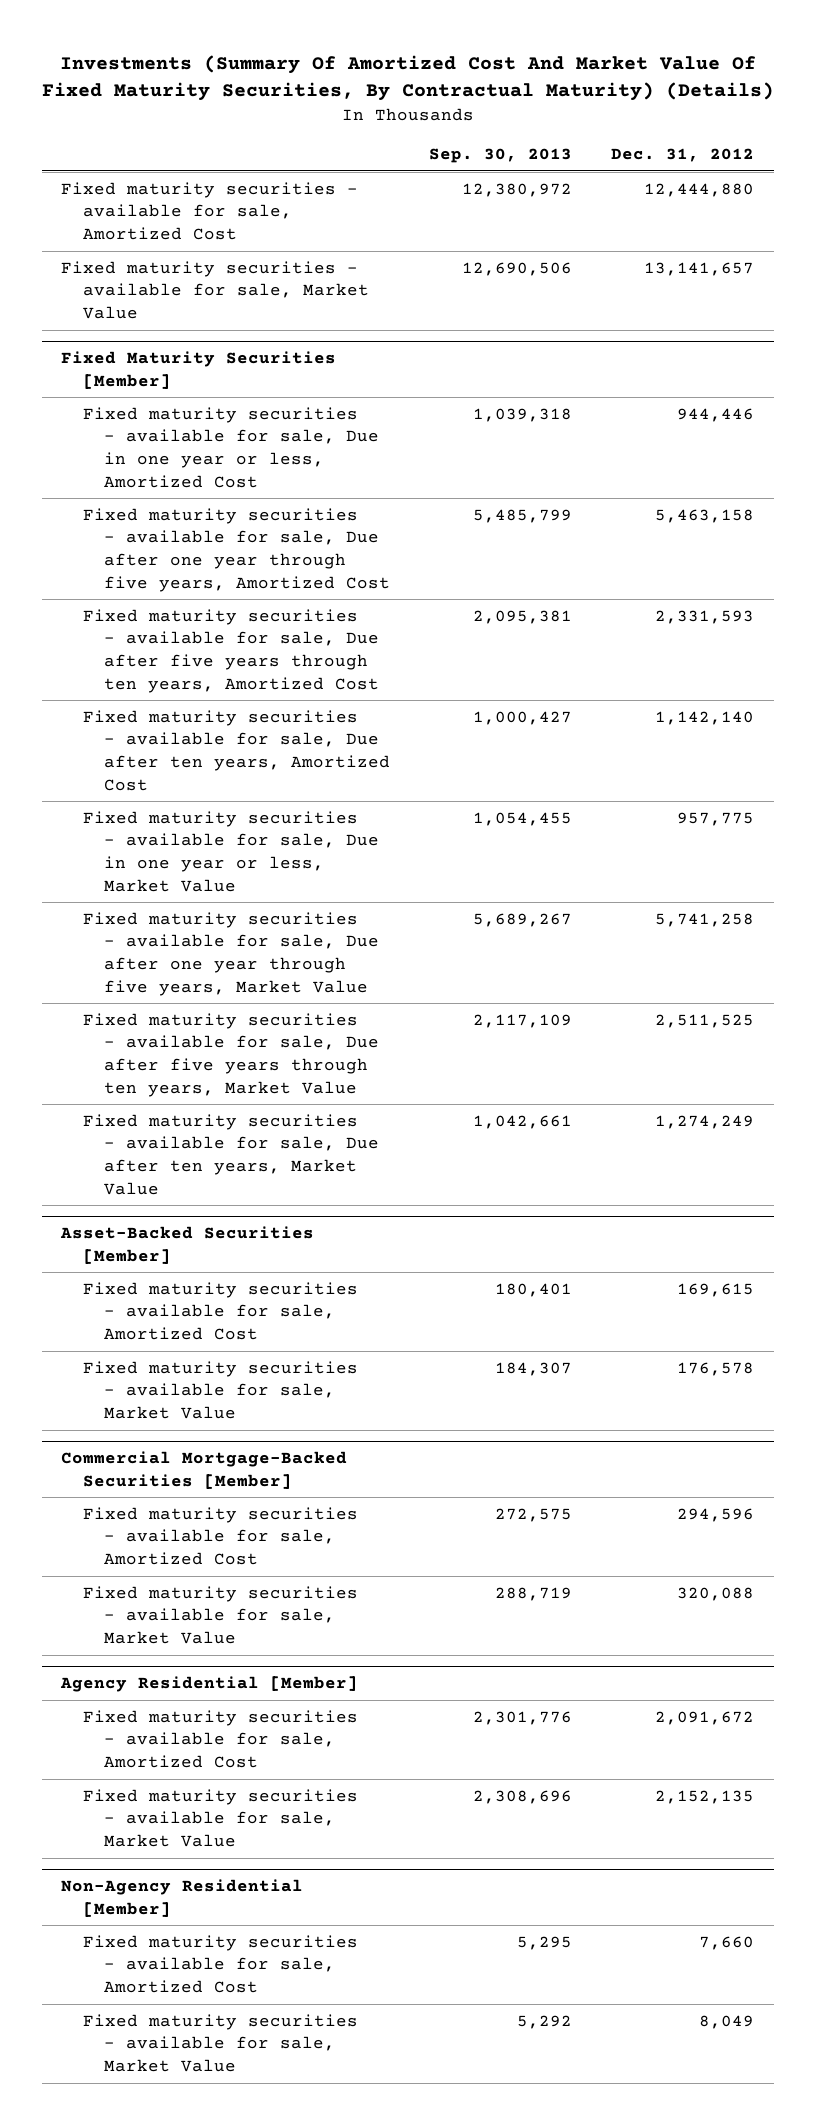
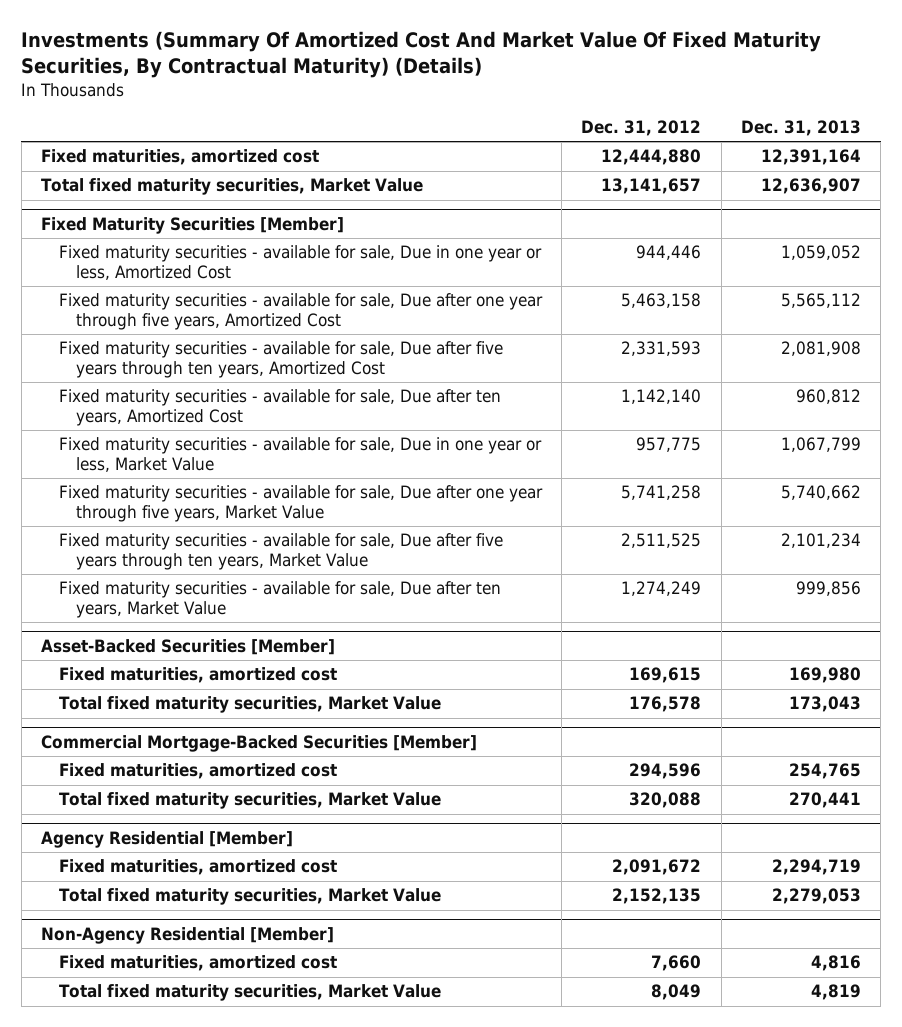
- | Sep. 30, 2013 | Dec. 31, 2012
+ | Dec. 31, 2012 | Dec. 31, 2013
- Fixed maturity securities - available for sale, Amortized Cost | 12,380,972 | 12,444,880
- Fixed maturity securities - available for sale, Market Value | 12,690,506 | 13,141,657
+ Fixed maturities, amortized cost | 12,444,880 | 12,391,164
+ Total fixed maturity securities, Market Value | 13,141,657 | 12,636,907
@ Asset-Backed Securities [Member]
- Fixed maturity securities - available for sale, Amortized Cost | 180,401 | 169,615
- Fixed maturity securities - available for sale, Market Value | 184,307 | 176,578
+ Fixed maturities, amortized cost | 169,615 | 169,980
+ Total fixed maturity securities, Market Value | 176,578 | 173,043
@ Commercial Mortgage-Backed Securities [Member]
- Fixed maturity securities - available for sale, Amortized Cost | 272,575 | 294,596
- Fixed maturity securities - available for sale, Market Value | 288,719 | 320,088
+ Fixed maturities, amortized cost | 294,596 | 254,765
+ Total fixed maturity securities, Market Value | 320,088 | 270,441
@ Agency Residential [Member]
- Fixed maturity securities - available for sale, Amortized Cost | 2,301,776 | 2,091,672
- Fixed maturity securities - available for sale, Market Value | 2,308,696 | 2,152,135
+ Fixed maturities, amortized cost | 2,091,672 | 2,294,719
+ Total fixed maturity securities, Market Value | 2,152,135 | 2,279,053
@ Non-Agency Residential [Member]
- Fixed maturity securities - available for sale, Amortized Cost | 5,295 | 7,660
- Fixed maturity securities - available for sale, Market Value | 5,292 | 8,049
+ Fixed maturities, amortized cost | 7,660 | 4,816
+ Total fixed maturity securities, Market Value | 8,049 | 4,819

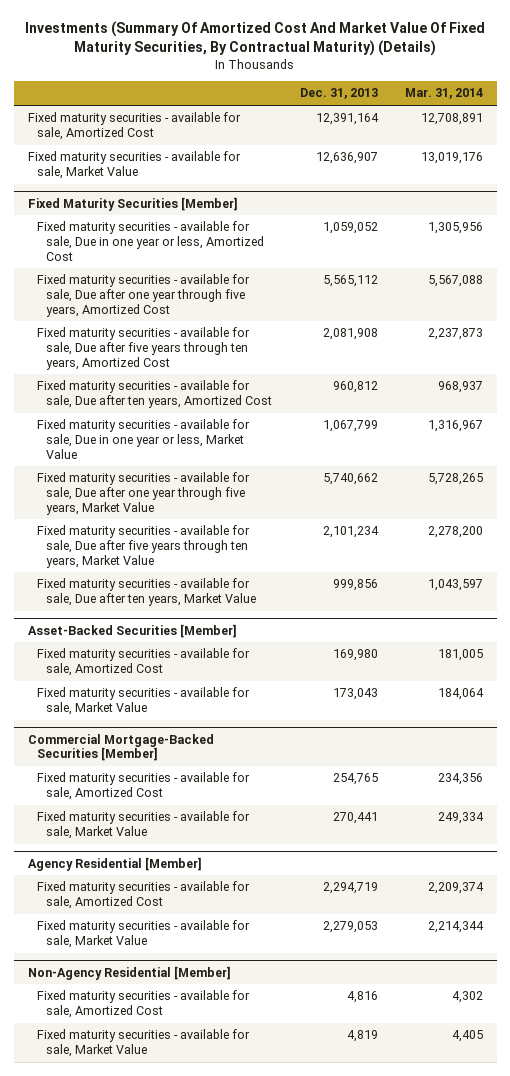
- | Dec. 31, 2012 | Dec. 31, 2013
+ | Dec. 31, 2013 | Mar. 31, 2014
- Fixed maturities, amortized cost | 12,444,880 | 12,391,164
- Total fixed maturity securities, Market Value | 13,141,657 | 12,636,907
+ Fixed maturity securities - available for sale, Amortized Cost | 12,391,164 | 12,708,891
+ Fixed maturity securities - available for sale, Market Value | 12,636,907 | 13,019,176
@ Asset-Backed Securities [Member]
- Fixed maturities, amortized cost | 169,615 | 169,980
- Total fixed maturity securities, Market Value | 176,578 | 173,043
+ Fixed maturity securities - available for sale, Amortized Cost | 169,980 | 181,005
+ Fixed maturity securities - available for sale, Market Value | 173,043 | 184,064
@ Commercial Mortgage-Backed Securities [Member]
- Fixed maturities, amortized cost | 294,596 | 254,765
- Total fixed maturity securities, Market Value | 320,088 | 270,441
+ Fixed maturity securities - available for sale, Amortized Cost | 254,765 | 234,356
+ Fixed maturity securities - available for sale, Market Value | 270,441 | 249,334
@ Agency Residential [Member]
- Fixed maturities, amortized cost | 2,091,672 | 2,294,719
- Total fixed maturity securities, Market Value | 2,152,135 | 2,279,053
+ Fixed maturity securities - available for sale, Amortized Cost | 2,294,719 | 2,209,374
+ Fixed maturity securities - available for sale, Market Value | 2,279,053 | 2,214,344
@ Non-Agency Residential [Member]
- Fixed maturities, amortized cost | 7,660 | 4,816
- Total fixed maturity securities, Market Value | 8,049 | 4,819
+ Fixed maturity securities - available for sale, Amortized Cost | 4,816 | 4,302
+ Fixed maturity securities - available for sale, Market Value | 4,819 | 4,405

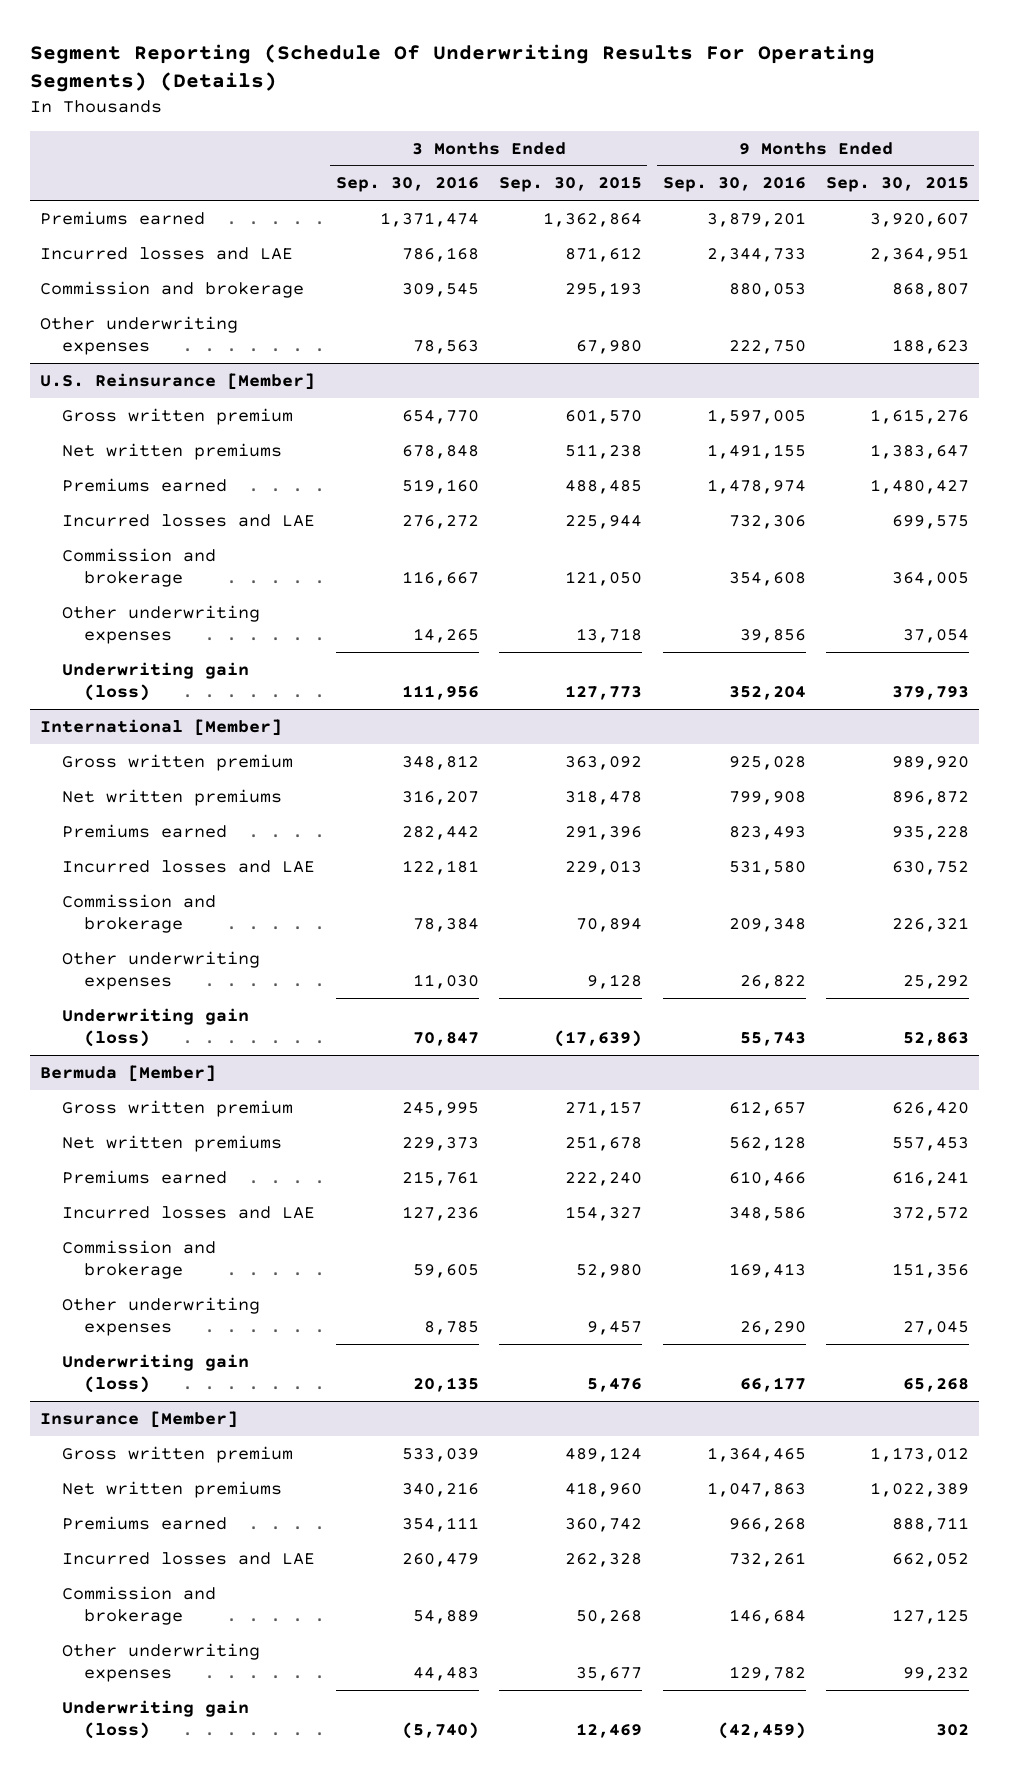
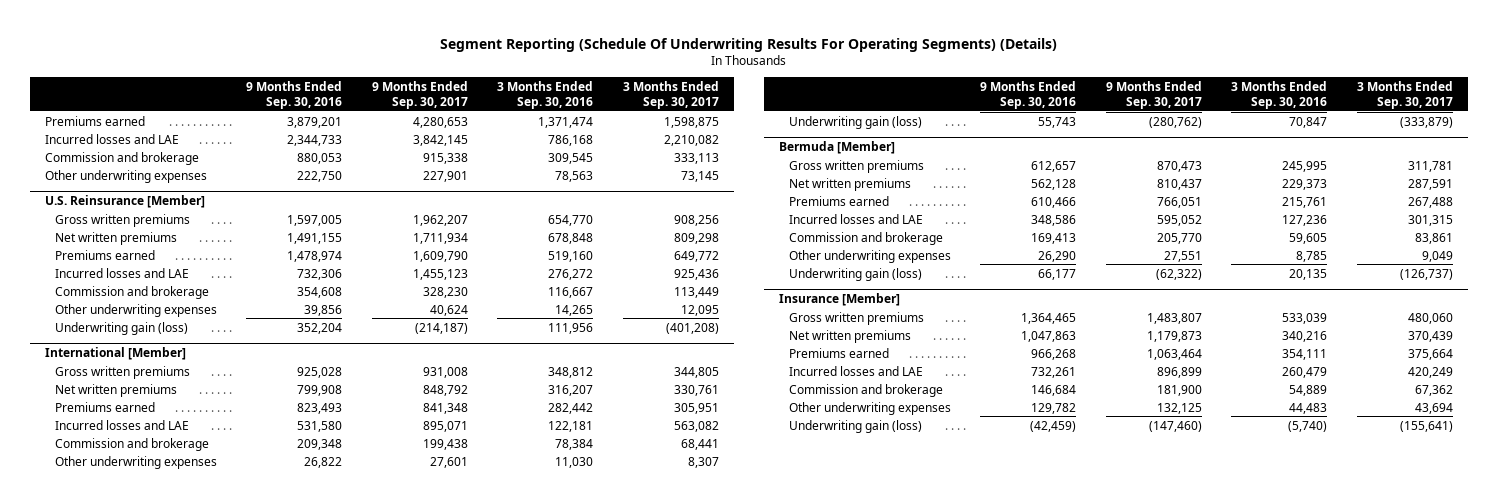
- | 3 Months Ended Sep. 30, 2016 | 3 Months Ended Sep. 30, 2015 | 9 Months Ended Sep. 30, 2016 | 9 Months Ended Sep. 30, 2015
+ | 9 Months Ended Sep. 30, 2016 | 9 Months Ended Sep. 30, 2017 | 3 Months Ended Sep. 30, 2016 | 3 Months Ended Sep. 30, 2017
@ U.S. Reinsurance [Member]
- Gross written premium | 654,770 | 601,570 | 1,597,005 | 1,615,276
+ Gross written premiums | 1,597,005 | 1,962,207 | 654,770 | 908,256
@ International [Member]
- Gross written premium | 348,812 | 363,092 | 925,028 | 989,920
+ Gross written premiums | 925,028 | 931,008 | 348,812 | 344,805
@ Bermuda [Member]
- Gross written premium | 245,995 | 271,157 | 612,657 | 626,420
+ Gross written premiums | 612,657 | 870,473 | 245,995 | 311,781
@ Insurance [Member]
- Gross written premium | 533,039 | 489,124 | 1,364,465 | 1,173,012
+ Gross written premiums | 1,364,465 | 1,483,807 | 533,039 | 480,060

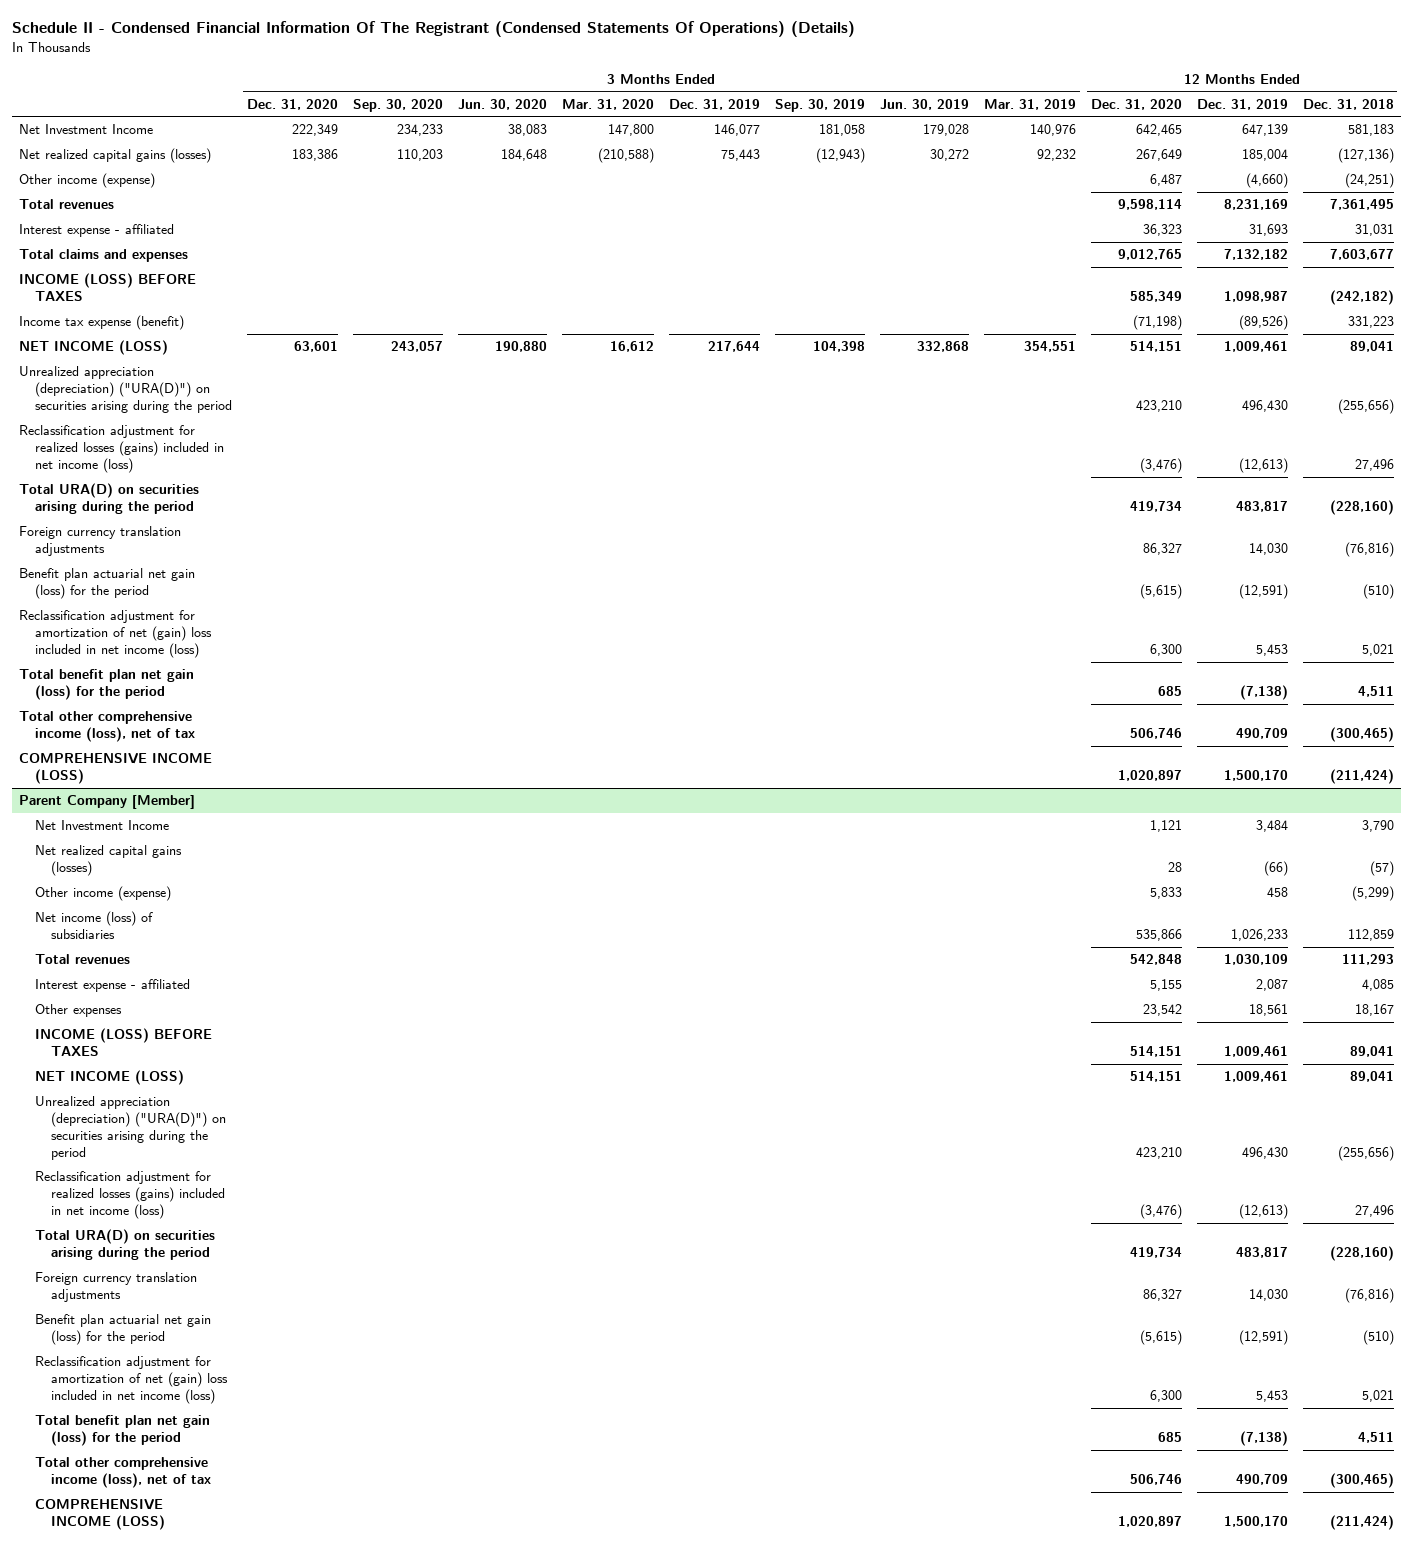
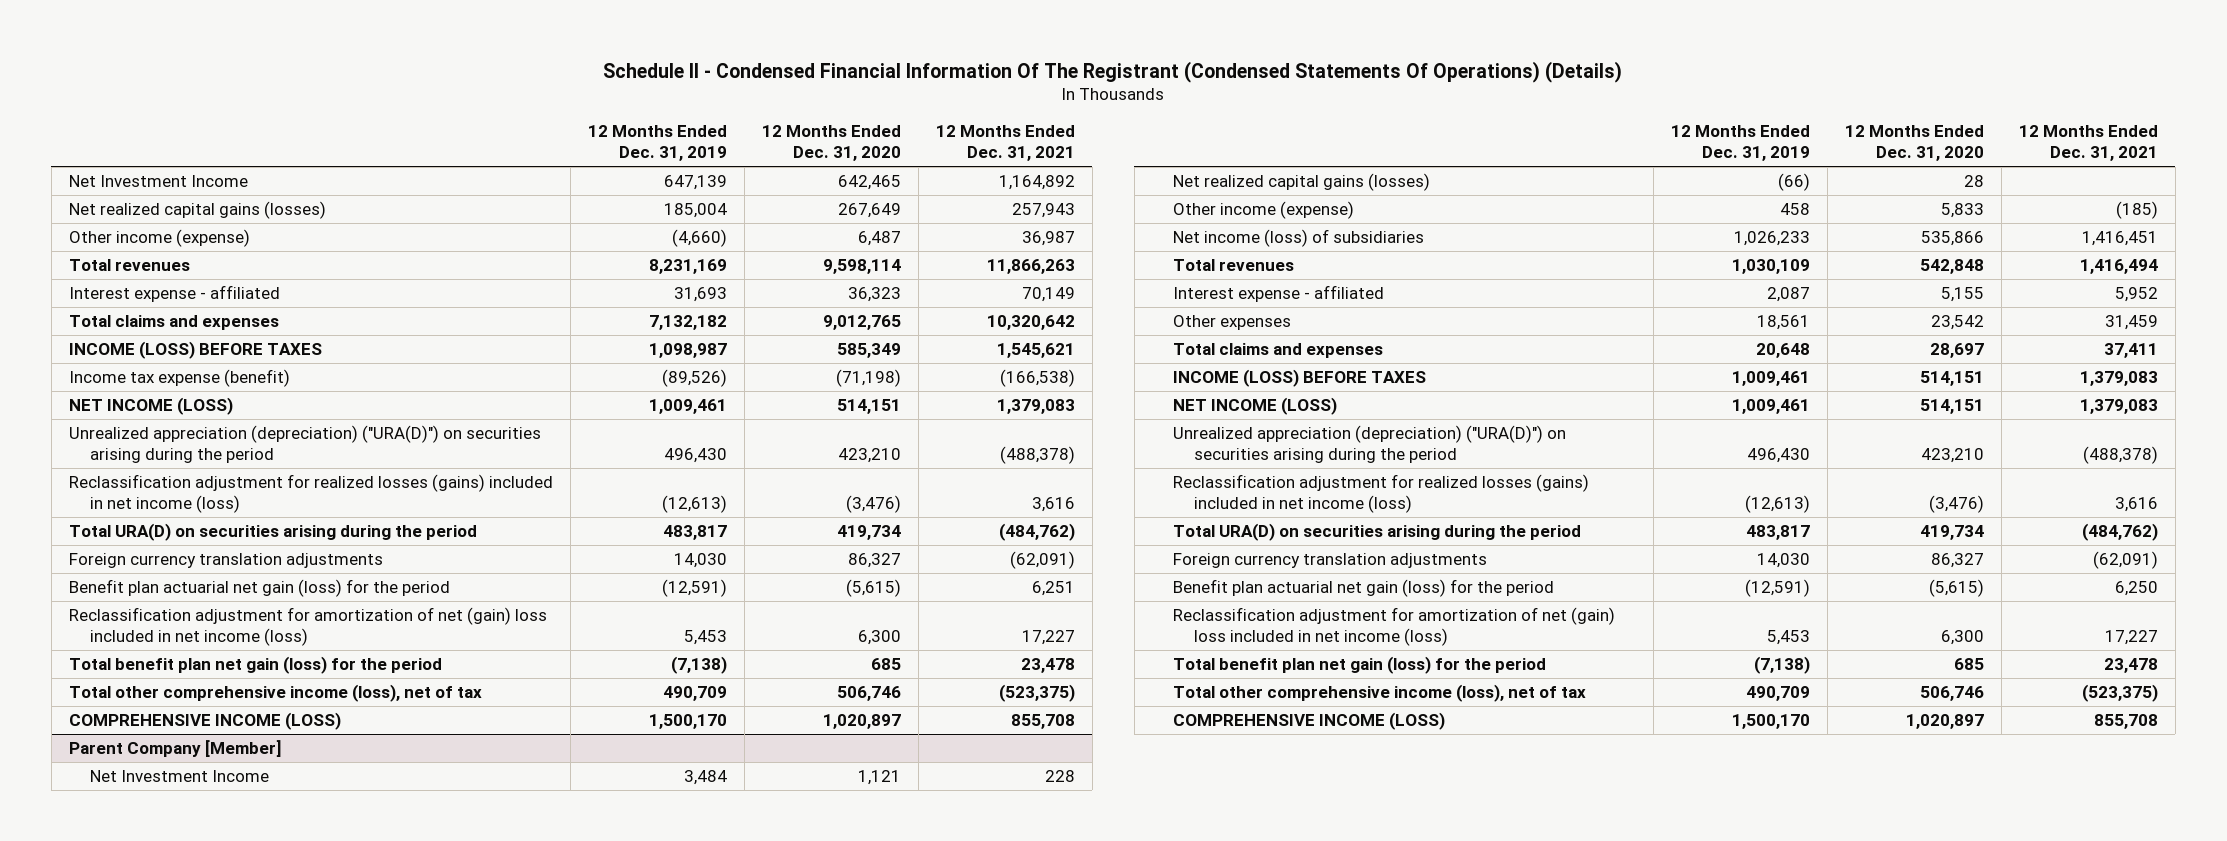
- | 3 Months Ended Dec. 31, 2020 | 3 Months Ended Sep. 30, 2020 | 3 Months Ended Jun. 30, 2020 | 3 Months Ended Mar. 31, 2020 | 3 Months Ended Dec. 31, 2019 | 3 Months Ended Sep. 30, 2019 | 3 Months Ended Jun. 30, 2019 | 3 Months Ended Mar. 31, 2019 | 12 Months Ended Dec. 31, 2020 | 12 Months Ended Dec. 31, 2019 | 12 Months Ended Dec. 31, 2018
+ | 12 Months Ended Dec. 31, 2019 | 12 Months Ended Dec. 31, 2020 | 12 Months Ended Dec. 31, 2021
@ Parent Company [Member]
+ Total claims and expenses | 20,648 | 28,697 | 37,411

